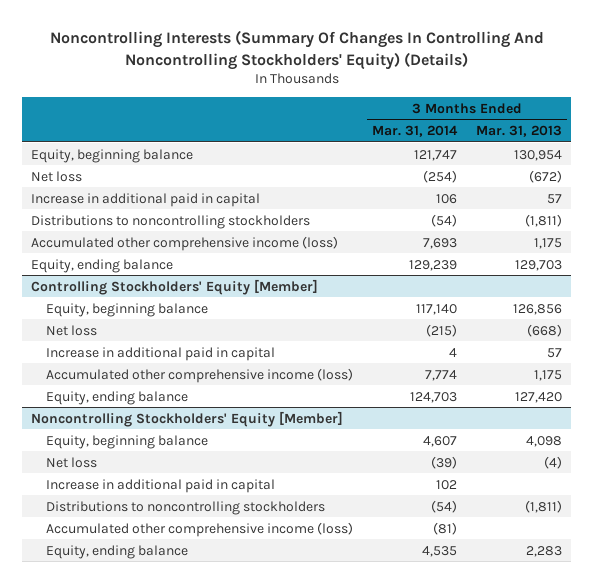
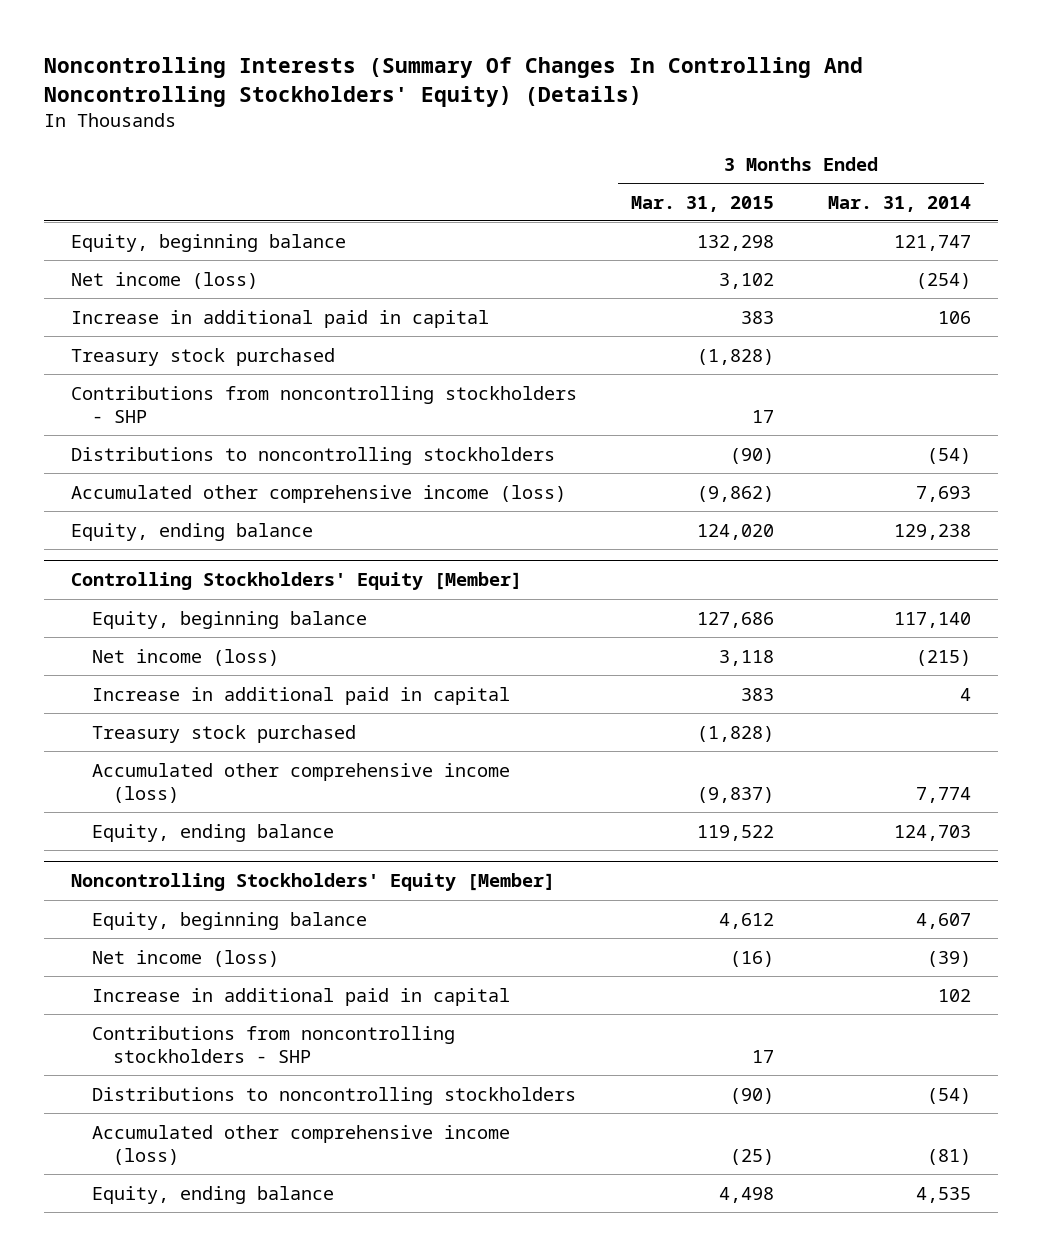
- | 3 Months Ended Mar. 31, 2014 | 3 Months Ended Mar. 31, 2013
+ | 3 Months Ended Mar. 31, 2015 | 3 Months Ended Mar. 31, 2014
- Net loss | (254) | (672)
+ Net income (loss) | 3,102 | (254)
+ Treasury stock purchased | (1,828) |
+ Contributions from noncontrolling stockholders - SHP | 17 |
- Equity, ending balance | 129,239 | 129,703
+ Equity, ending balance | 124,020 | 129,238
@ Controlling Stockholders' Equity [Member]
- Net loss | (215) | (668)
+ Net income (loss) | 3,118 | (215)
+ Treasury stock purchased | (1,828) |
@ Noncontrolling Stockholders' Equity [Member]
- Net loss | (39) | (4)
+ Net income (loss) | (16) | (39)
+ Contributions from noncontrolling stockholders - SHP | 17 |

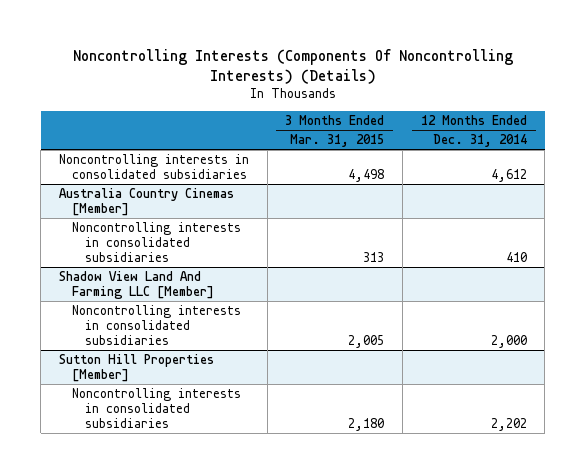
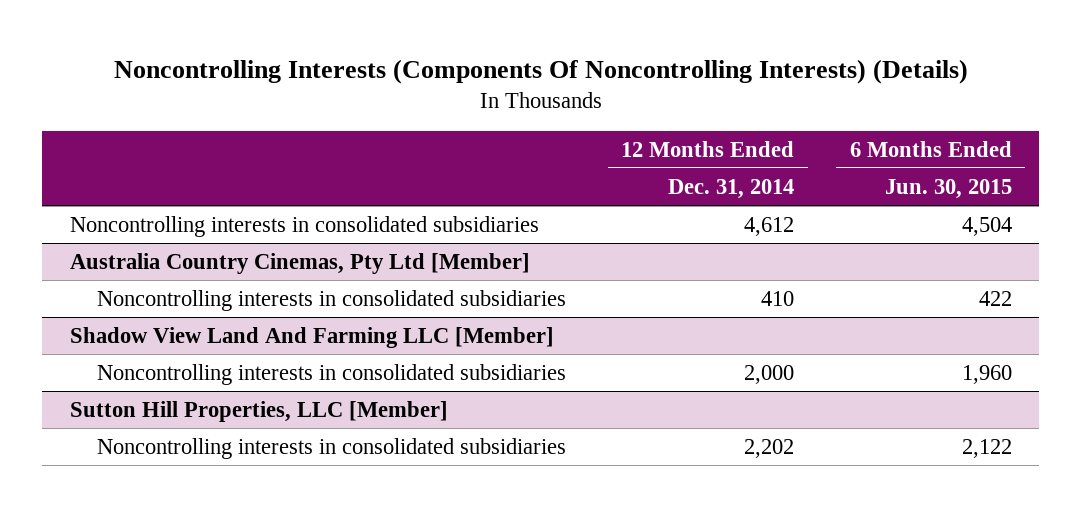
- | 3 Months Ended Mar. 31, 2015 | 12 Months Ended Dec. 31, 2014
+ | 12 Months Ended Dec. 31, 2014 | 6 Months Ended Jun. 30, 2015
- Australia Country Cinemas [Member]
+ Australia Country Cinemas, Pty Ltd [Member]
- Sutton Hill Properties [Member]
+ Sutton Hill Properties, LLC [Member]

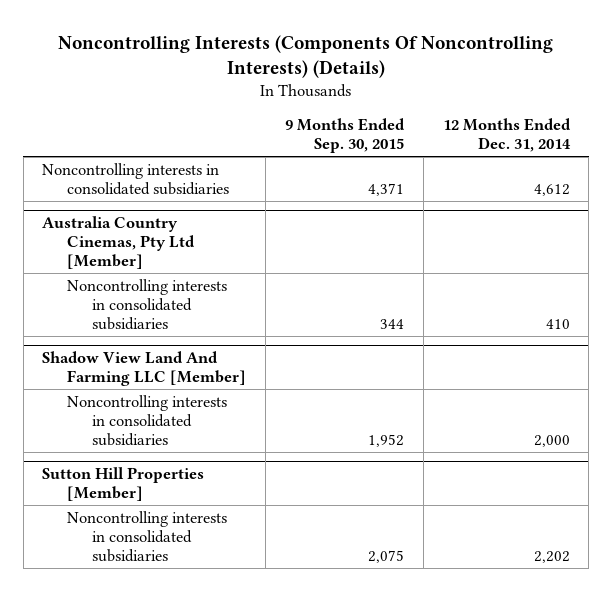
- | 12 Months Ended Dec. 31, 2014 | 6 Months Ended Jun. 30, 2015
+ | 9 Months Ended Sep. 30, 2015 | 12 Months Ended Dec. 31, 2014
- Sutton Hill Properties, LLC [Member]
+ Sutton Hill Properties [Member]

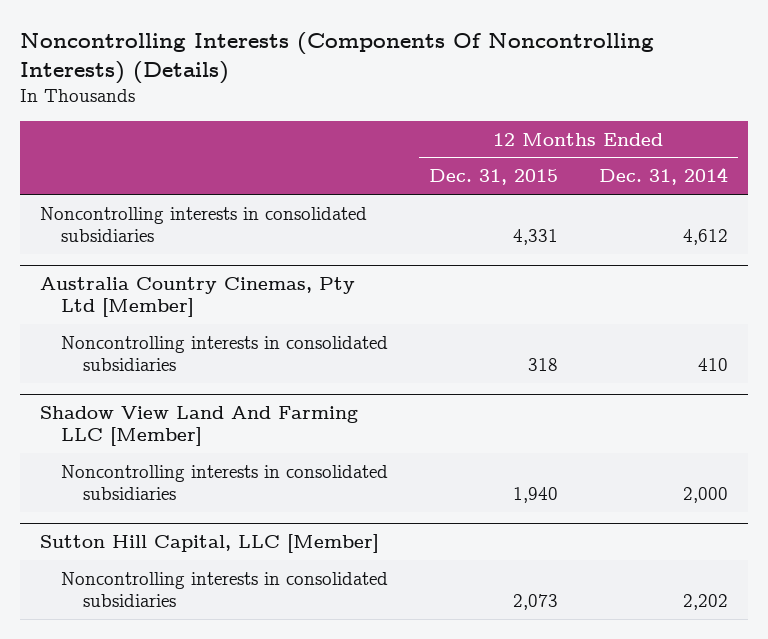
- | 9 Months Ended Sep. 30, 2015 | 12 Months Ended Dec. 31, 2014
+ | 12 Months Ended Dec. 31, 2015 | 12 Months Ended Dec. 31, 2014
- Sutton Hill Properties [Member]
+ Sutton Hill Capital, LLC [Member]

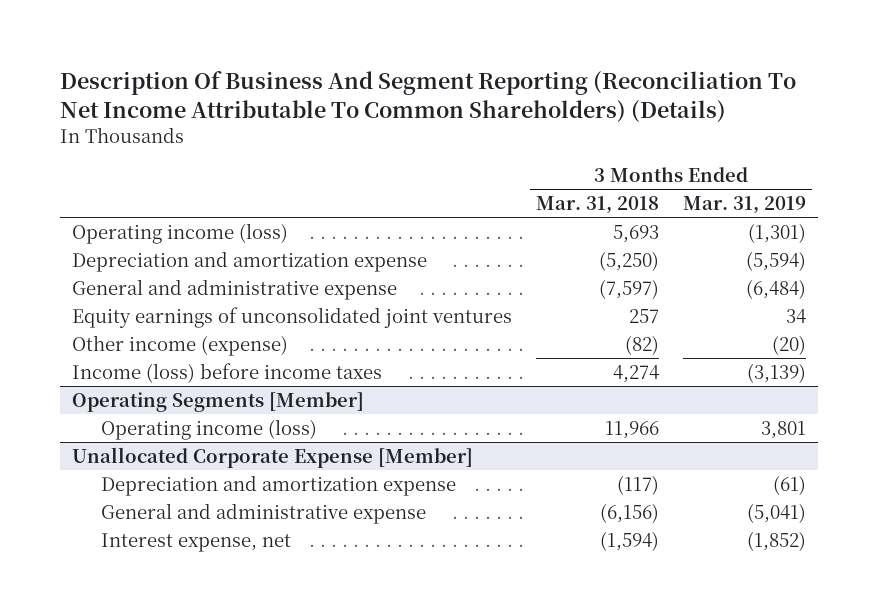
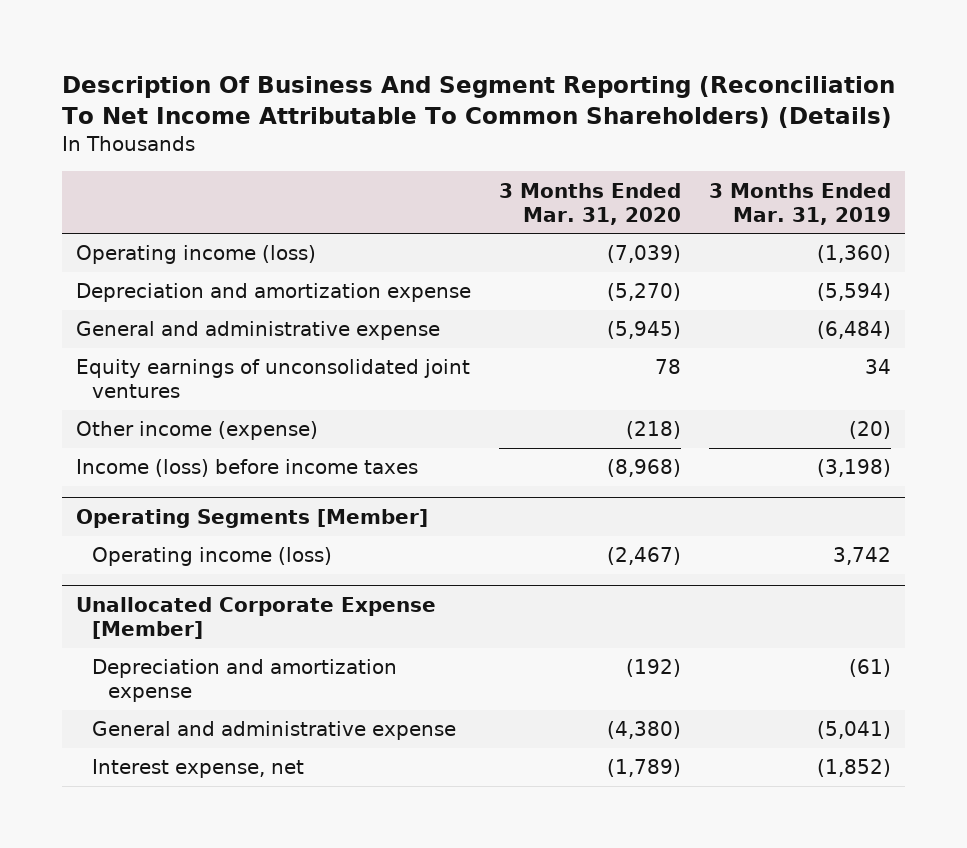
- | 3 Months Ended Mar. 31, 2018 | 3 Months Ended Mar. 31, 2019
+ | 3 Months Ended Mar. 31, 2020 | 3 Months Ended Mar. 31, 2019
- Operating income (loss) | 5,693 | (1,301)
+ Operating income (loss) | (7,039) | (1,360)
- Income (loss) before income taxes | 4,274 | (3,139)
+ Income (loss) before income taxes | (8,968) | (3,198)
@ Operating Segments [Member]
- Operating income (loss) | 11,966 | 3,801
+ Operating income (loss) | (2,467) | 3,742

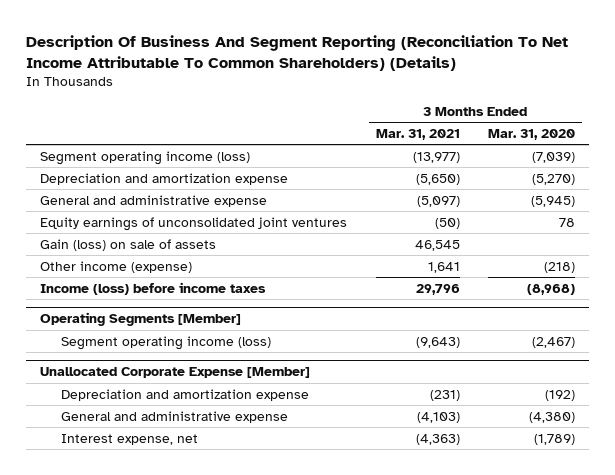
- | 3 Months Ended Mar. 31, 2020 | 3 Months Ended Mar. 31, 2019
+ | 3 Months Ended Mar. 31, 2021 | 3 Months Ended Mar. 31, 2020
- Operating income (loss) | (7,039) | (1,360)
+ Segment operating income (loss) | (13,977) | (7,039)
+ Gain (loss) on sale of assets | 46,545 |
@ Operating Segments [Member]
- Operating income (loss) | (2,467) | 3,742
+ Segment operating income (loss) | (9,643) | (2,467)

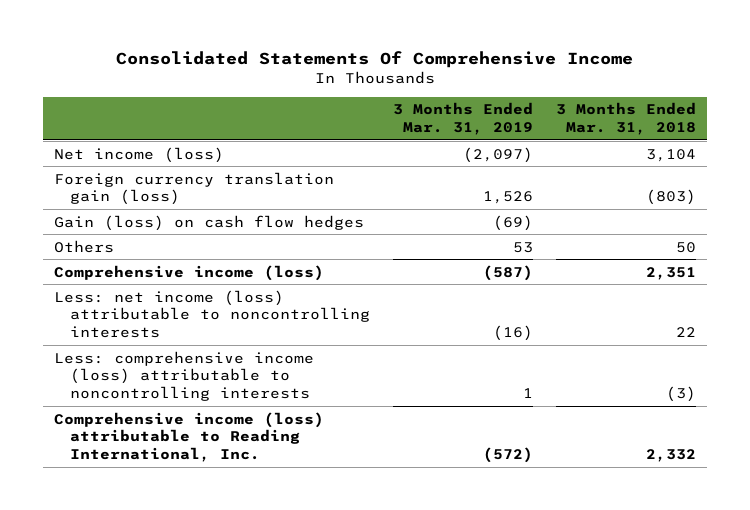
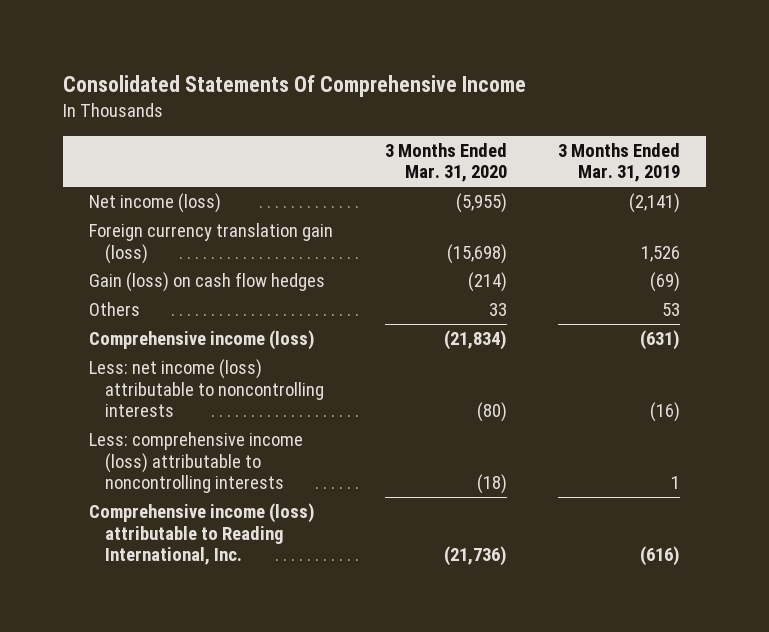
- | 3 Months Ended Mar. 31, 2019 | 3 Months Ended Mar. 31, 2018
+ | 3 Months Ended Mar. 31, 2020 | 3 Months Ended Mar. 31, 2019
- Net income (loss) | (2,097) | 3,104
+ Net income (loss) | (5,955) | (2,141)
- Comprehensive income (loss) | (587) | 2,351
+ Comprehensive income (loss) | (21,834) | (631)
- Comprehensive income (loss) attributable to Reading International, Inc. | (572) | 2,332
+ Comprehensive income (loss) attributable to Reading International, Inc. | (21,736) | (616)

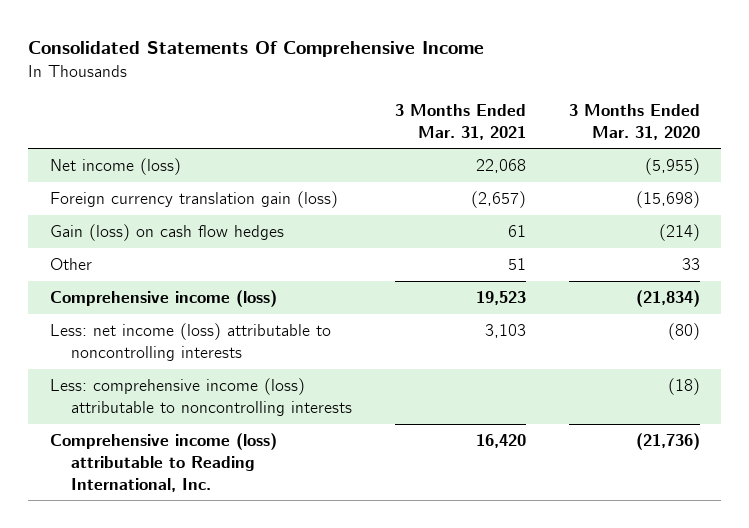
- | 3 Months Ended Mar. 31, 2020 | 3 Months Ended Mar. 31, 2019
+ | 3 Months Ended Mar. 31, 2021 | 3 Months Ended Mar. 31, 2020
- Others | 33 | 53
+ Other | 51 | 33

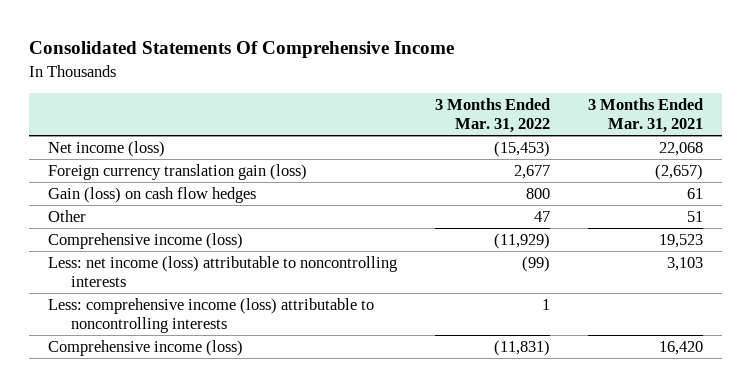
- | 3 Months Ended Mar. 31, 2021 | 3 Months Ended Mar. 31, 2020
+ | 3 Months Ended Mar. 31, 2022 | 3 Months Ended Mar. 31, 2021
- Comprehensive income (loss) attributable to Reading International, Inc. | 16,420 | (21,736)
+ Comprehensive income (loss) | (11,831) | 16,420

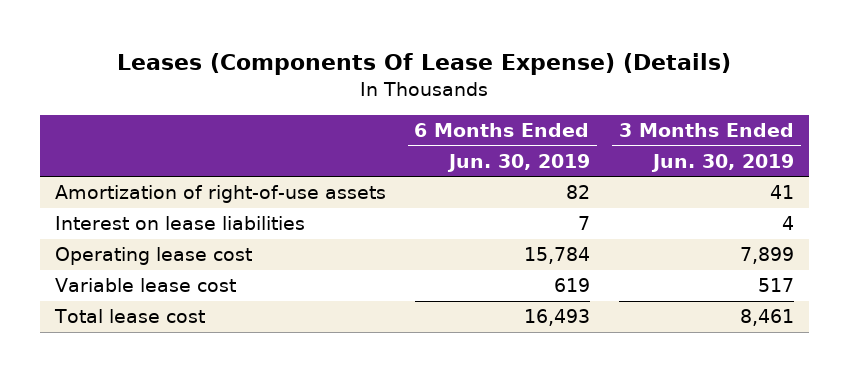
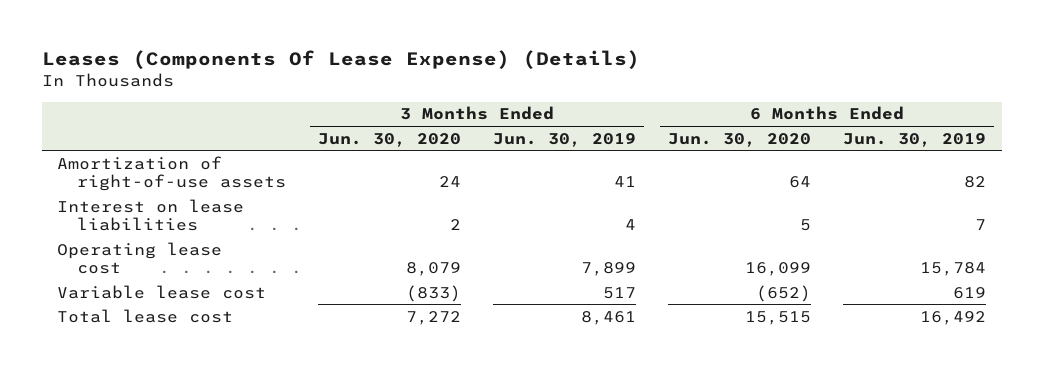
- | 6 Months Ended Jun. 30, 2019 | 3 Months Ended Jun. 30, 2019
+ | 3 Months Ended Jun. 30, 2020 | 3 Months Ended Jun. 30, 2019 | 6 Months Ended Jun. 30, 2020 | 6 Months Ended Jun. 30, 2019
- Total lease cost | 16,493 | 8,461
+ Total lease cost | 7,272 | 8,461 | 15,515 | 16,492

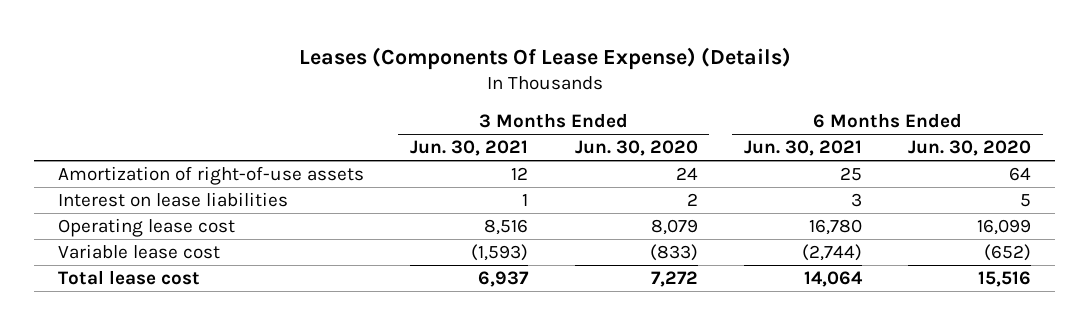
- | 3 Months Ended Jun. 30, 2020 | 3 Months Ended Jun. 30, 2019 | 6 Months Ended Jun. 30, 2020 | 6 Months Ended Jun. 30, 2019
+ | 3 Months Ended Jun. 30, 2021 | 3 Months Ended Jun. 30, 2020 | 6 Months Ended Jun. 30, 2021 | 6 Months Ended Jun. 30, 2020
- Total lease cost | 7,272 | 8,461 | 15,515 | 16,492
+ Total lease cost | 6,937 | 7,272 | 14,064 | 15,516

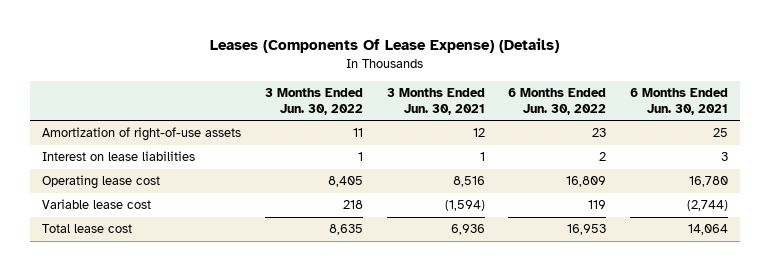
- | 3 Months Ended Jun. 30, 2021 | 3 Months Ended Jun. 30, 2020 | 6 Months Ended Jun. 30, 2021 | 6 Months Ended Jun. 30, 2020
+ | 3 Months Ended Jun. 30, 2022 | 3 Months Ended Jun. 30, 2021 | 6 Months Ended Jun. 30, 2022 | 6 Months Ended Jun. 30, 2021
- Variable lease cost | (1,593) | (833) | (2,744) | (652)
- Total lease cost | 6,937 | 7,272 | 14,064 | 15,516
+ Variable lease cost | 218 | (1,594) | 119 | (2,744)
+ Total lease cost | 8,635 | 6,936 | 16,953 | 14,064

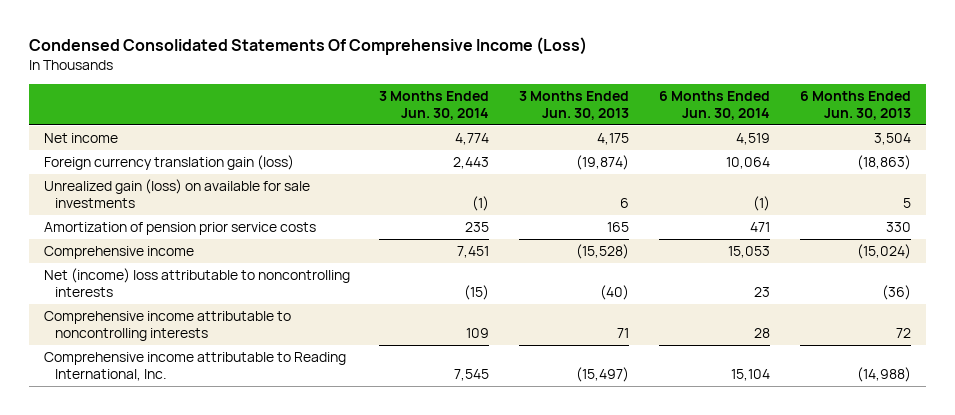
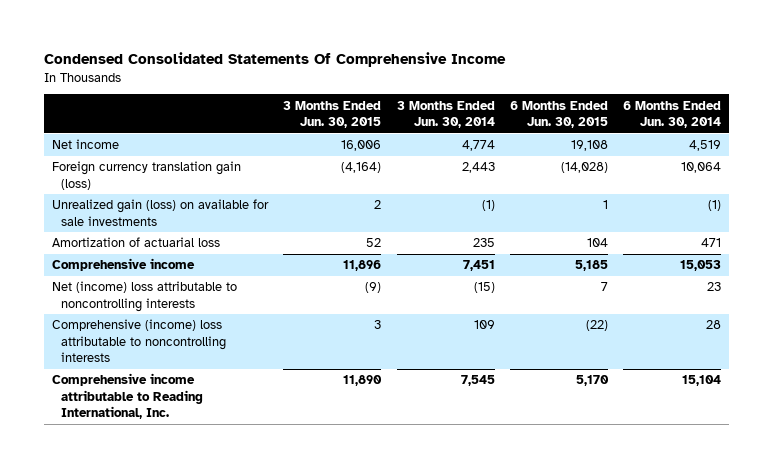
- Condensed Consolidated Statements Of Comprehensive Income (Loss)
+ Condensed Consolidated Statements Of Comprehensive Income
- | 3 Months Ended Jun. 30, 2014 | 3 Months Ended Jun. 30, 2013 | 6 Months Ended Jun. 30, 2014 | 6 Months Ended Jun. 30, 2013
+ | 3 Months Ended Jun. 30, 2015 | 3 Months Ended Jun. 30, 2014 | 6 Months Ended Jun. 30, 2015 | 6 Months Ended Jun. 30, 2014
- Amortization of pension prior service costs | 235 | 165 | 471 | 330
+ Amortization of actuarial loss | 52 | 235 | 104 | 471
- Comprehensive income attributable to noncontrolling interests | 109 | 71 | 28 | 72
+ Comprehensive (income) loss attributable to noncontrolling interests | 3 | 109 | (22) | 28

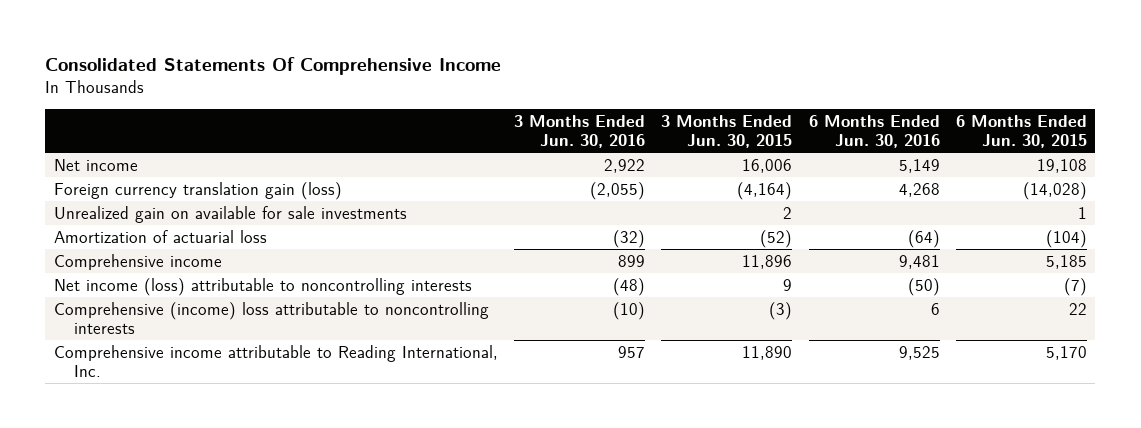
- Condensed Consolidated Statements Of Comprehensive Income
+ Consolidated Statements Of Comprehensive Income
- | 3 Months Ended Jun. 30, 2015 | 3 Months Ended Jun. 30, 2014 | 6 Months Ended Jun. 30, 2015 | 6 Months Ended Jun. 30, 2014
+ | 3 Months Ended Jun. 30, 2016 | 3 Months Ended Jun. 30, 2015 | 6 Months Ended Jun. 30, 2016 | 6 Months Ended Jun. 30, 2015
- Unrealized gain (loss) on available for sale investments | 2 | (1) | 1 | (1)
- Amortization of actuarial loss | 52 | 235 | 104 | 471
+ Unrealized gain on available for sale investments | | 2 | | 1
+ Amortization of actuarial loss | (32) | (52) | (64) | (104)
- Net (income) loss attributable to noncontrolling interests | (9) | (15) | 7 | 23
- Comprehensive (income) loss attributable to noncontrolling interests | 3 | 109 | (22) | 28
+ Net income (loss) attributable to noncontrolling interests | (48) | 9 | (50) | (7)
+ Comprehensive (income) loss attributable to noncontrolling interests | (10) | (3) | 6 | 22

